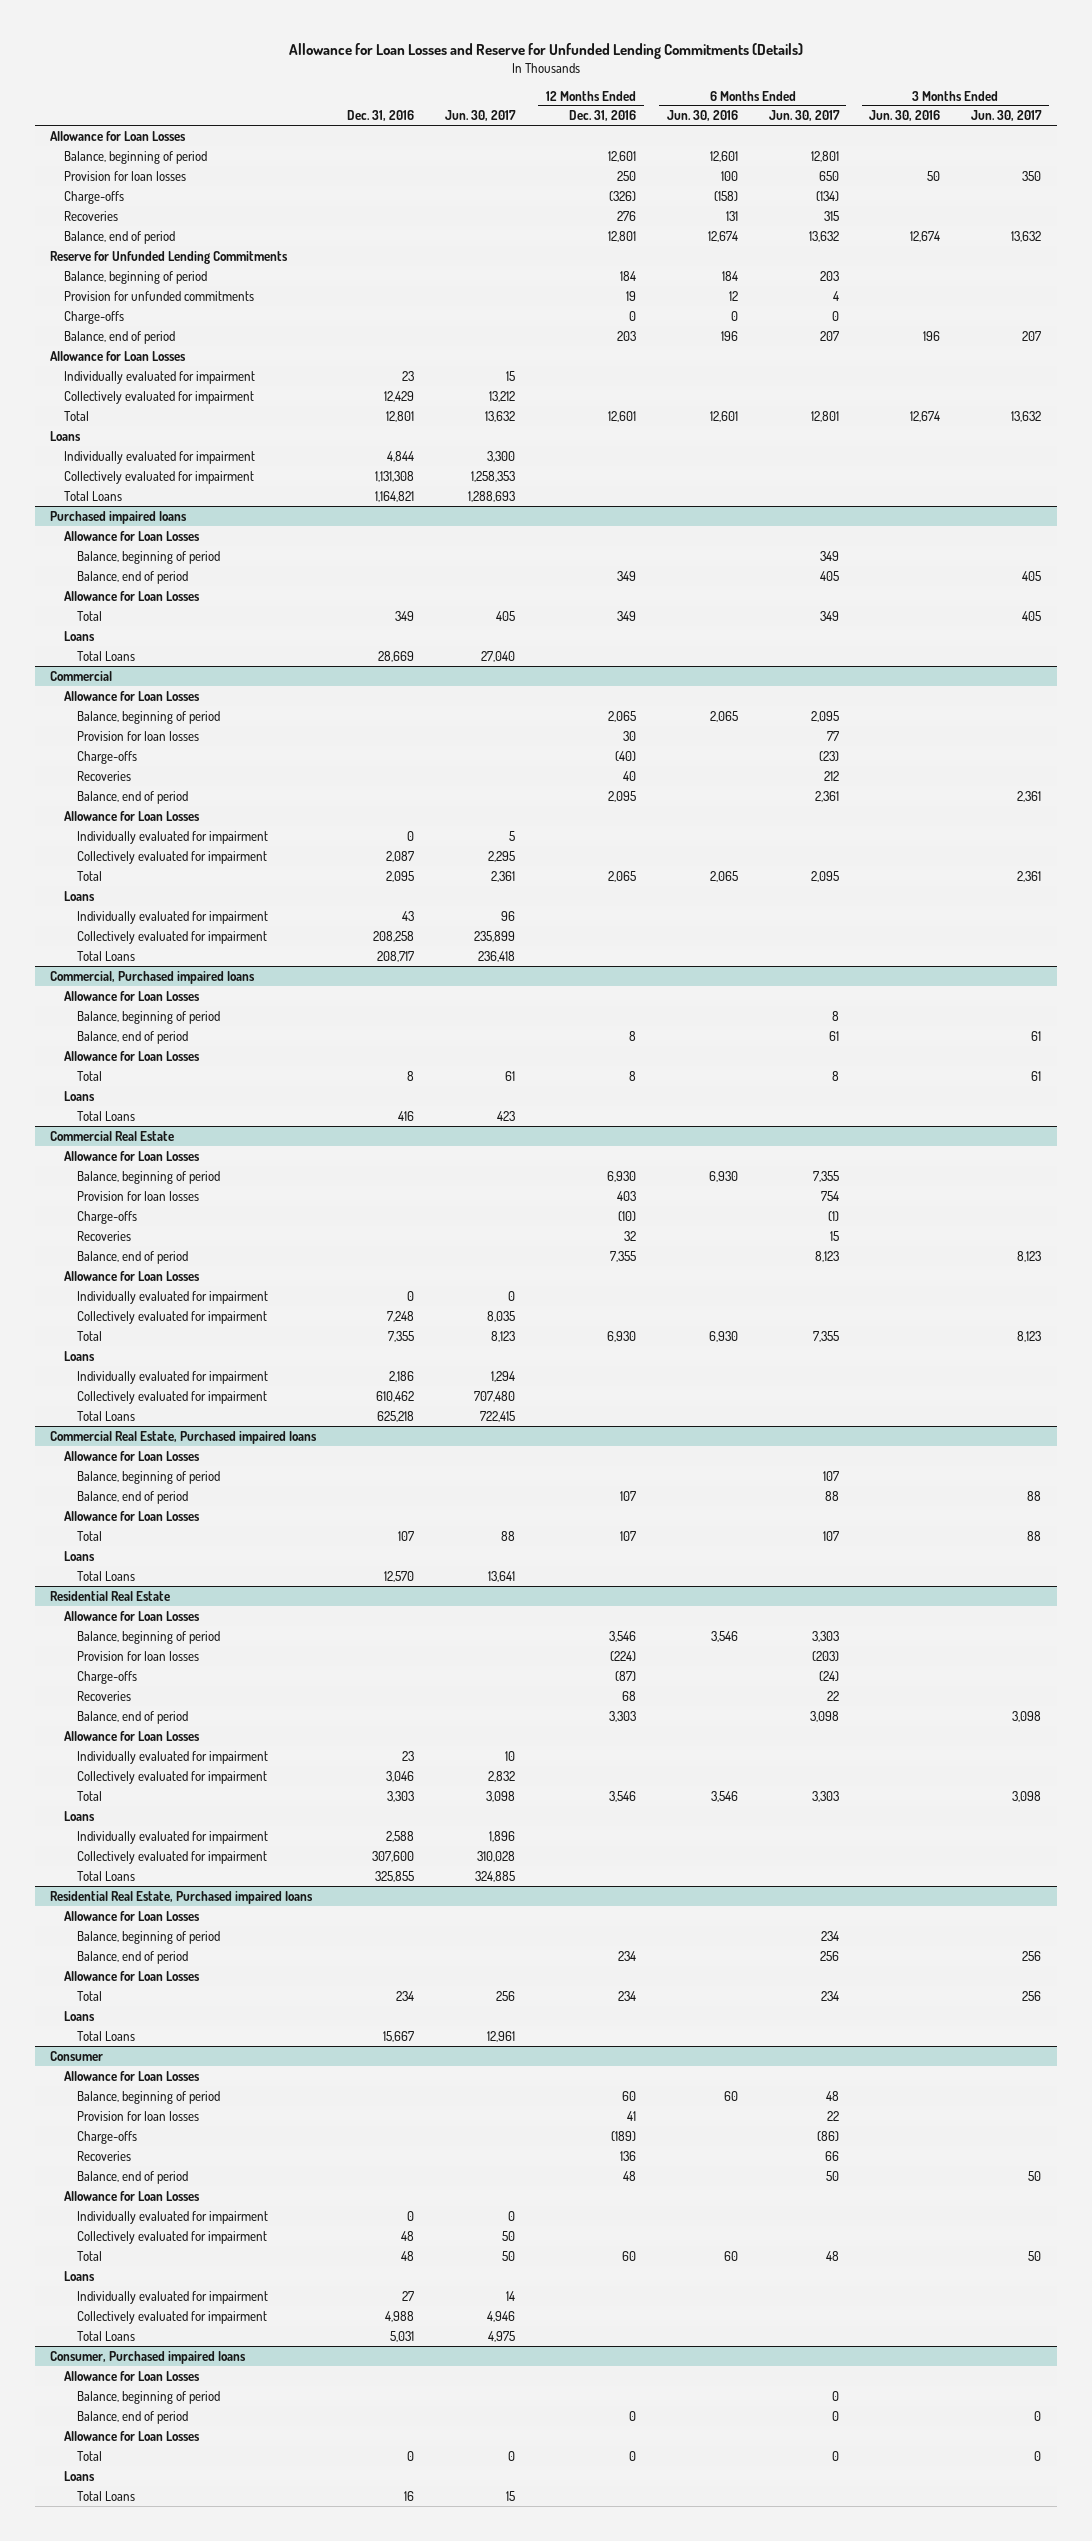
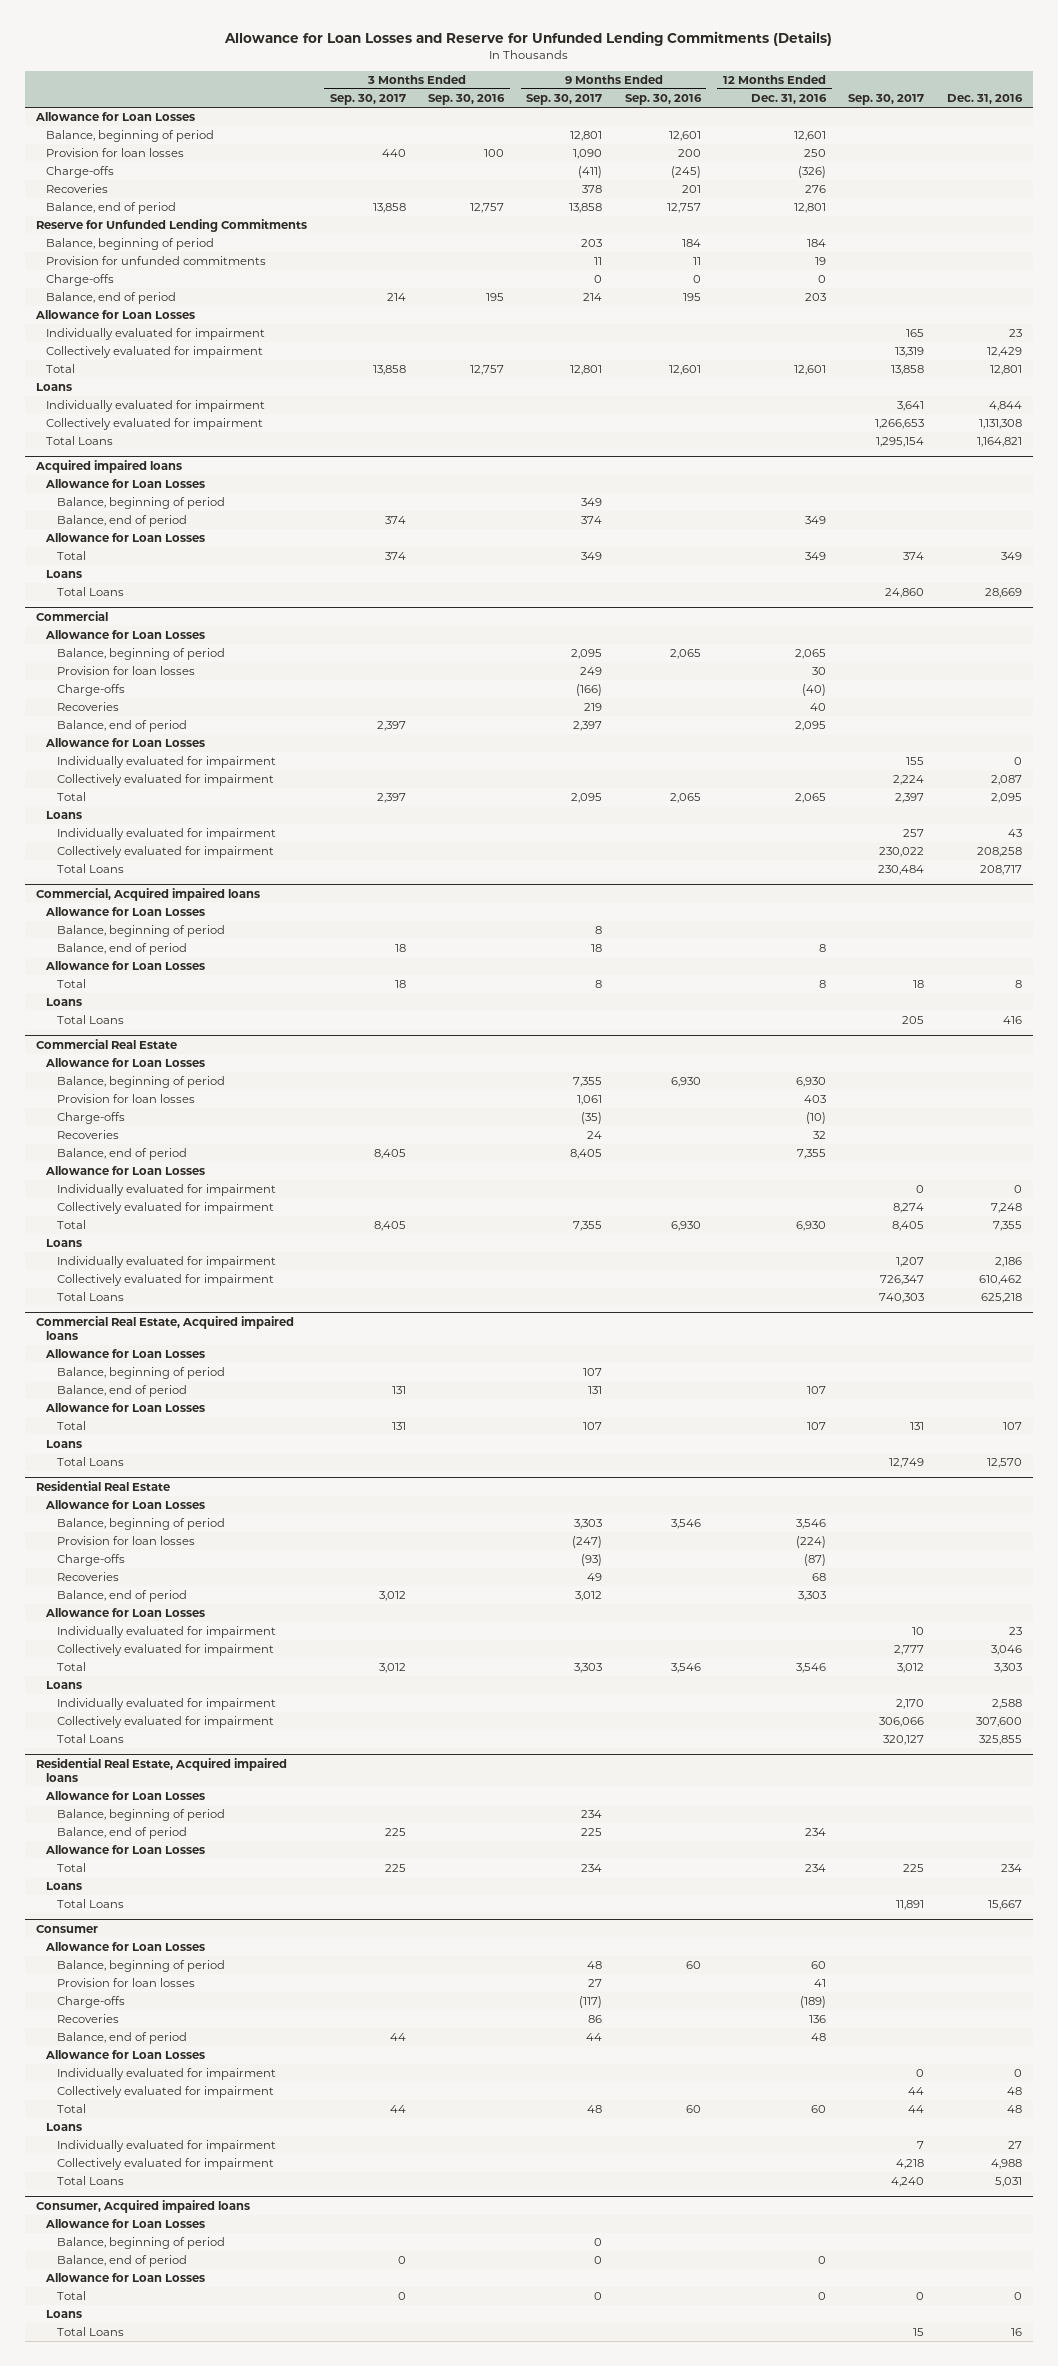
- | Dec. 31, 2016 | Jun. 30, 2017 | 12 Months Ended Dec. 31, 2016 | 6 Months Ended Jun. 30, 2016 | 6 Months Ended Jun. 30, 2017 | 3 Months Ended Jun. 30, 2016 | 3 Months Ended Jun. 30, 2017
+ | 3 Months Ended Sep. 30, 2017 | 3 Months Ended Sep. 30, 2016 | 9 Months Ended Sep. 30, 2017 | 9 Months Ended Sep. 30, 2016 | 12 Months Ended Dec. 31, 2016 | Sep. 30, 2017 | Dec. 31, 2016
- Purchased impaired loans
+ Acquired impaired loans
- Commercial, Purchased impaired loans
+ Commercial, Acquired impaired loans
- Commercial Real Estate, Purchased impaired loans
+ Commercial Real Estate, Acquired impaired loans
- Residential Real Estate, Purchased impaired loans
+ Residential Real Estate, Acquired impaired loans
- Consumer, Purchased impaired loans
+ Consumer, Acquired impaired loans

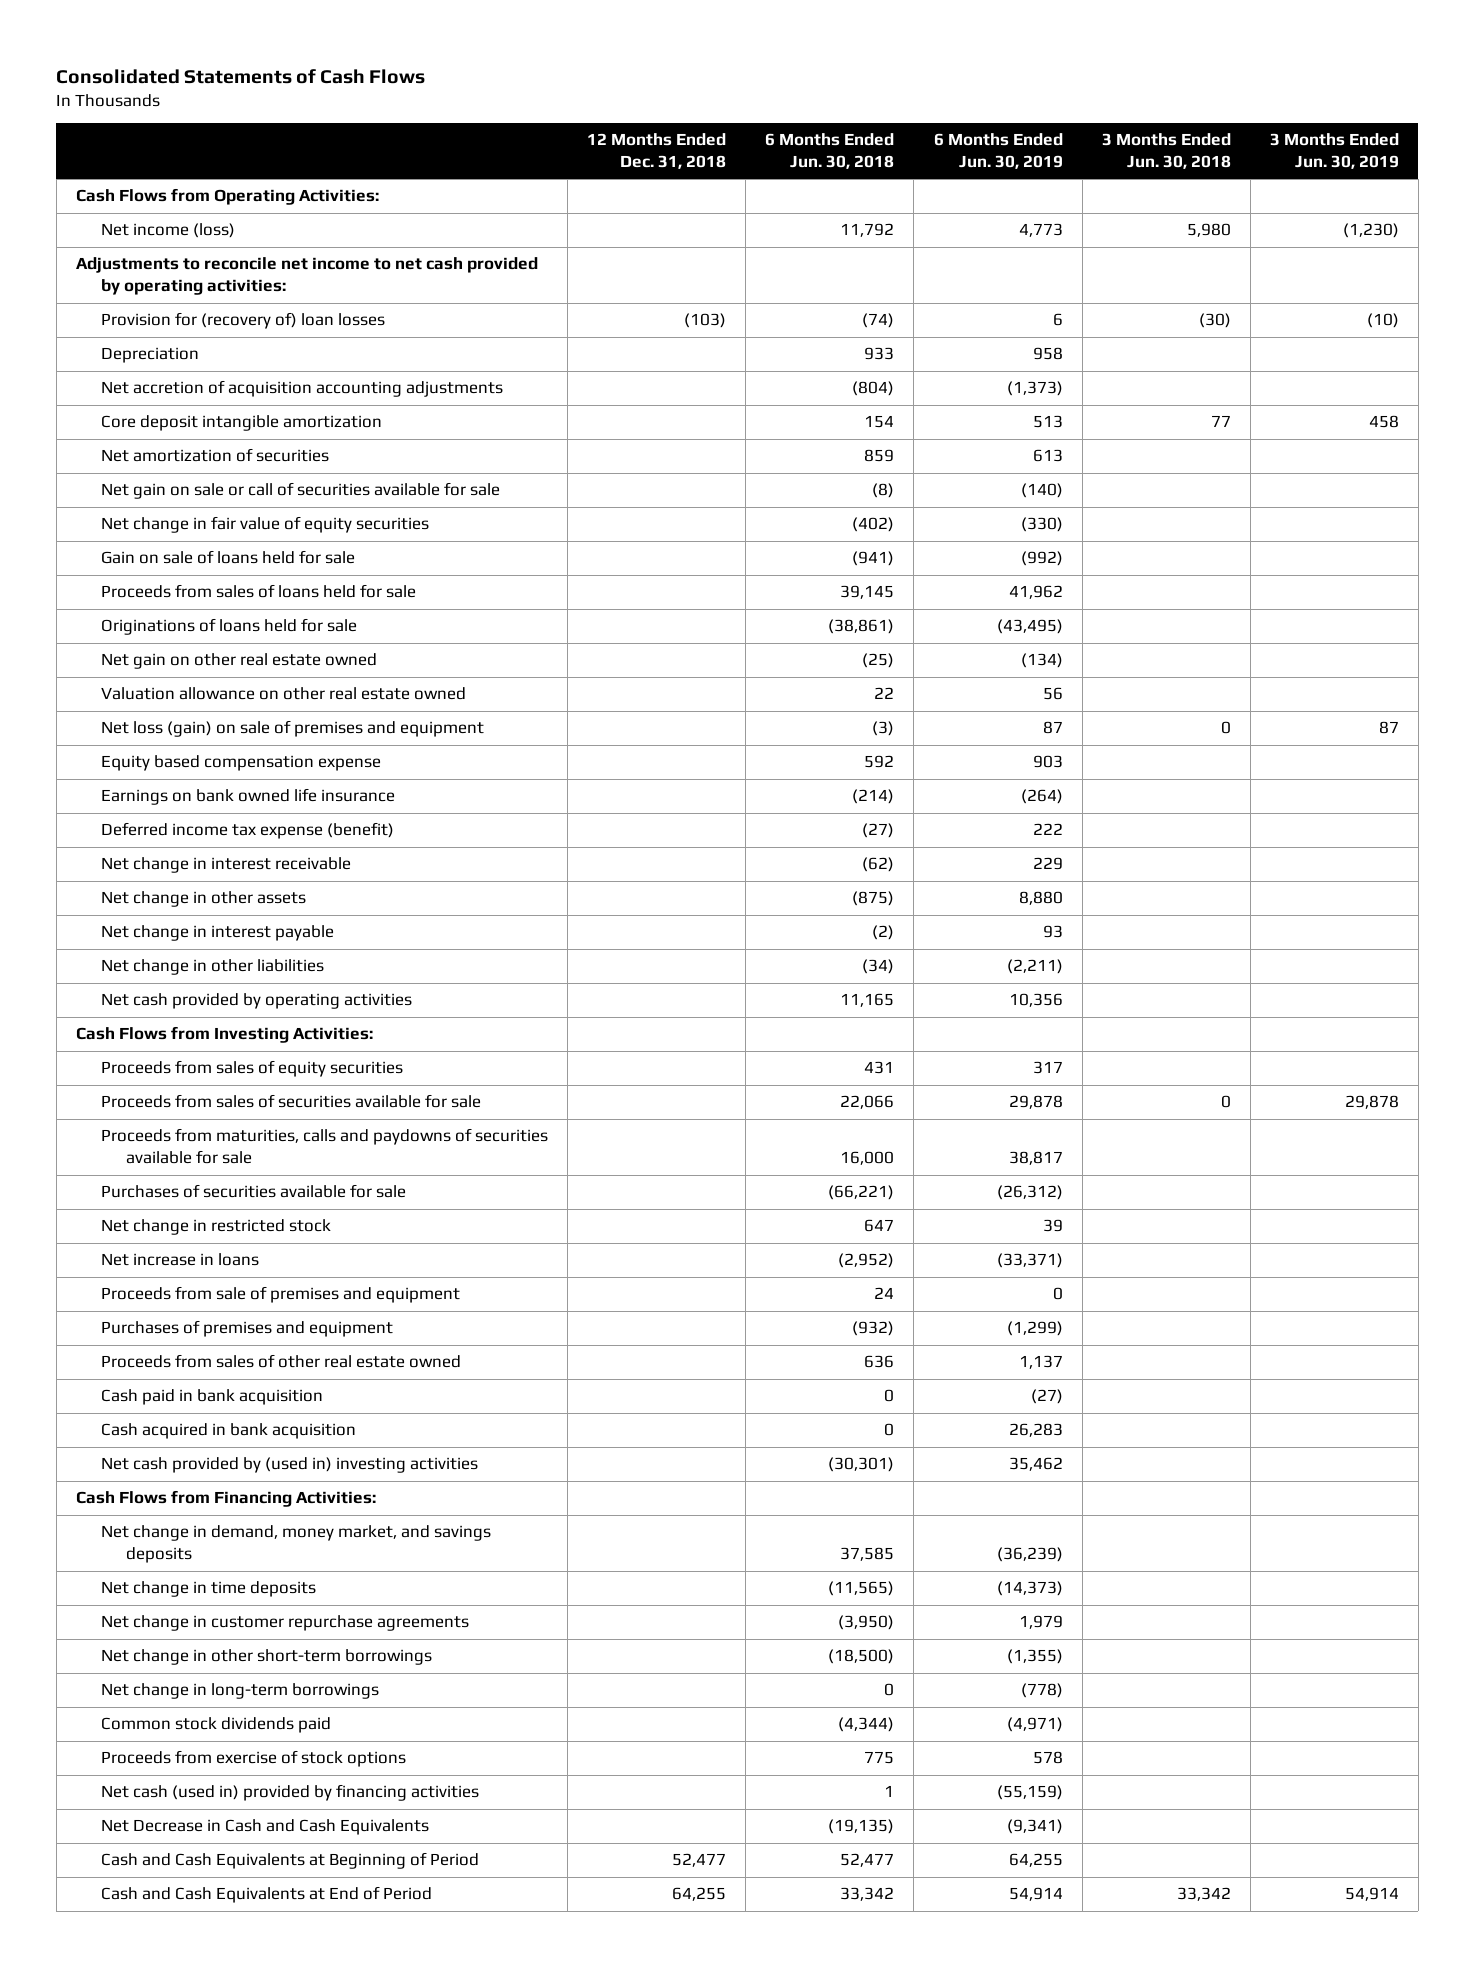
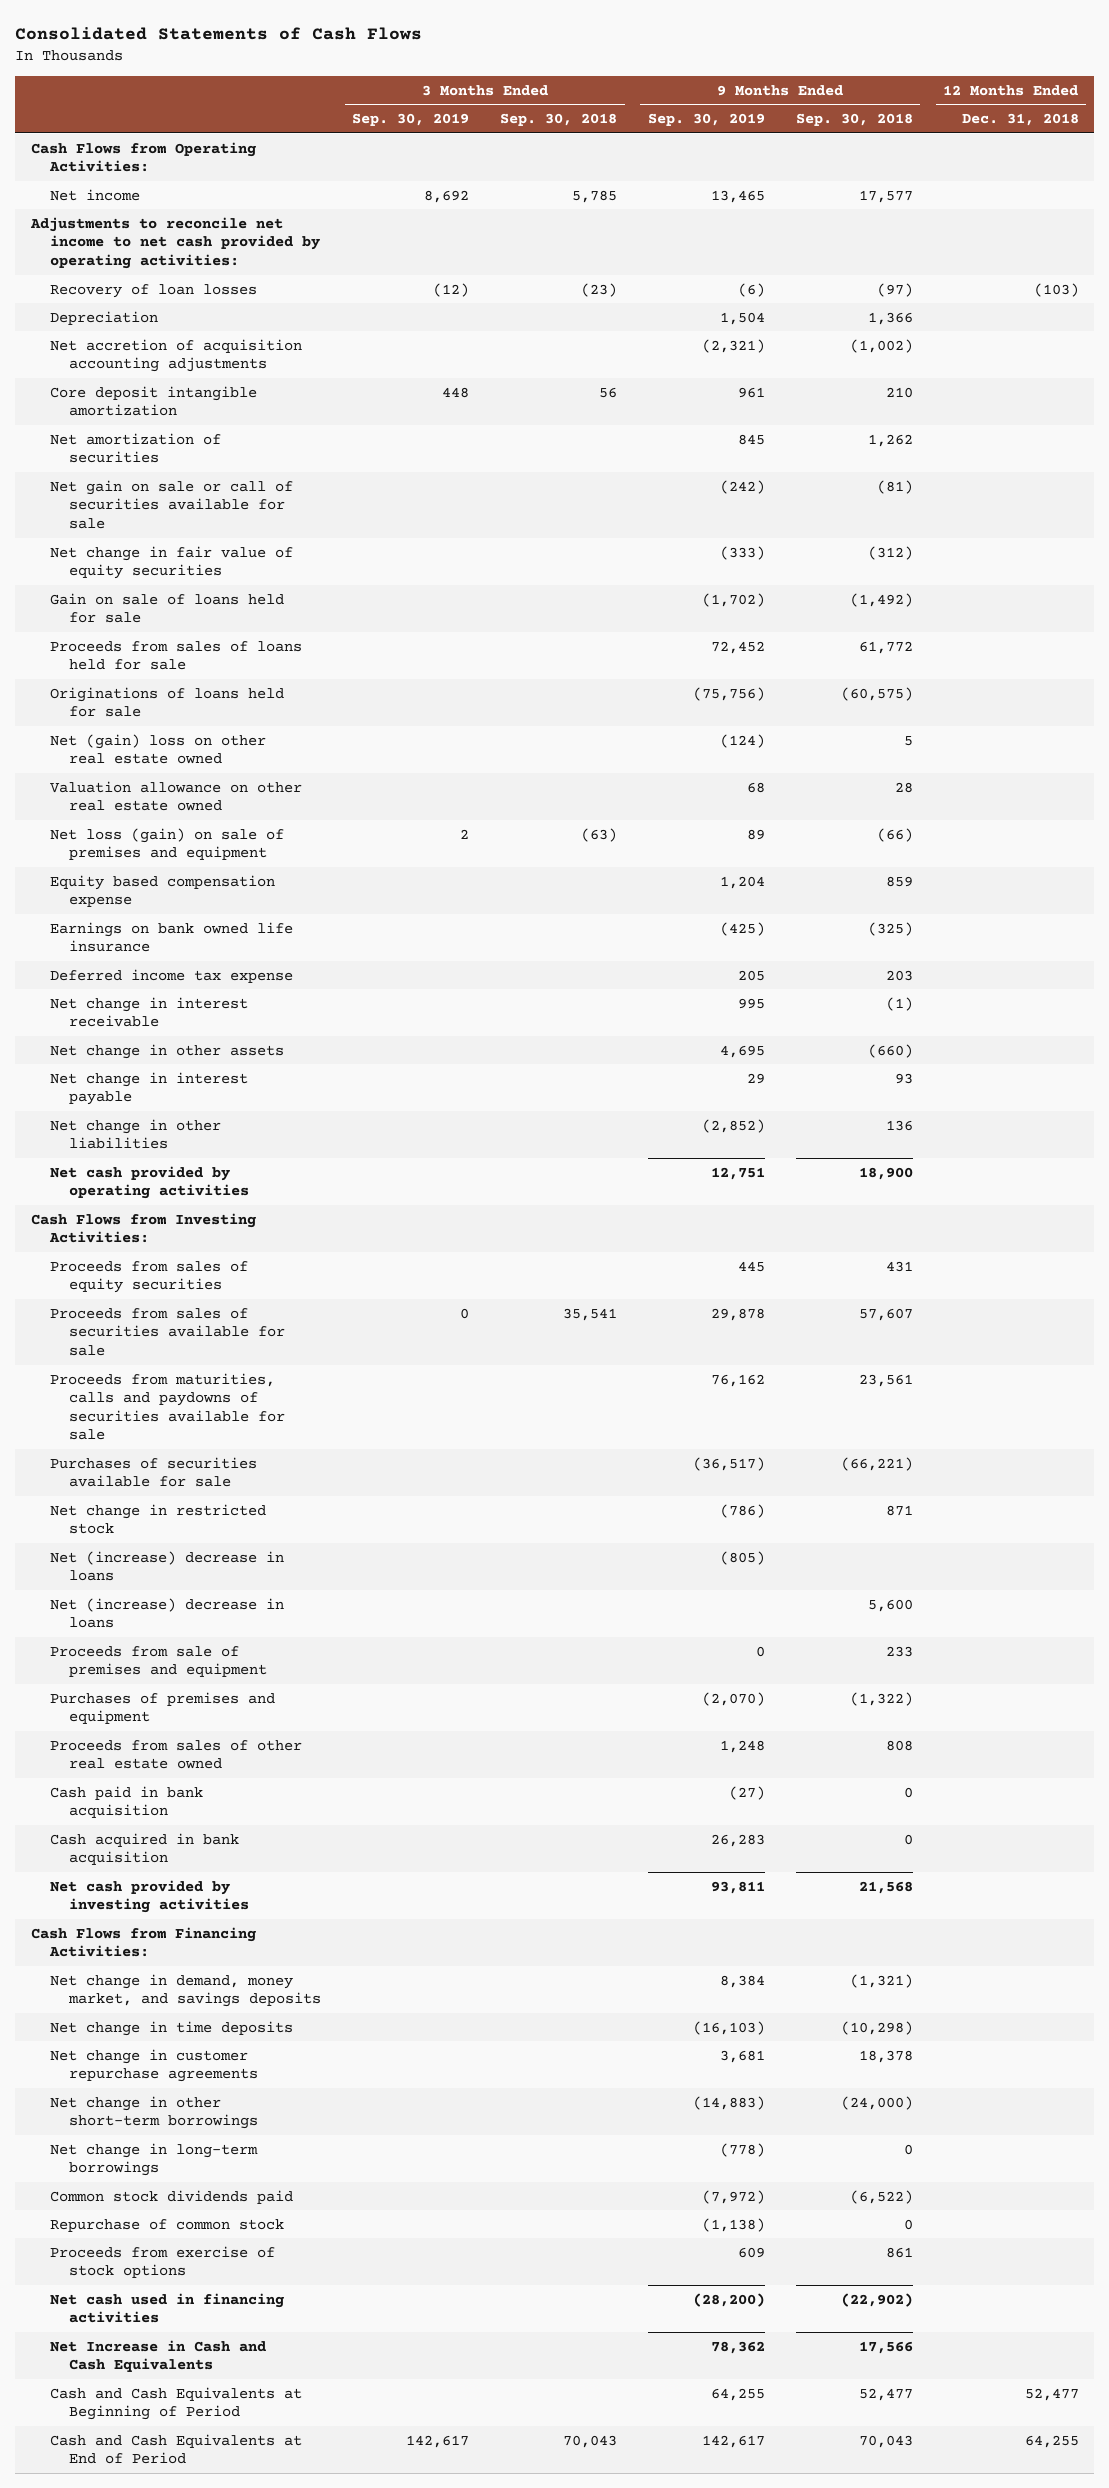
- | 12 Months Ended Dec. 31, 2018 | 6 Months Ended Jun. 30, 2018 | 6 Months Ended Jun. 30, 2019 | 3 Months Ended Jun. 30, 2018 | 3 Months Ended Jun. 30, 2019
+ | 3 Months Ended Sep. 30, 2019 | 3 Months Ended Sep. 30, 2018 | 9 Months Ended Sep. 30, 2019 | 9 Months Ended Sep. 30, 2018 | 12 Months Ended Dec. 31, 2018
- Net income (loss) | | 11,792 | 4,773 | 5,980 | (1,230)
+ Net income | 8,692 | 5,785 | 13,465 | 17,577 |
- Provision for (recovery of) loan losses | (103) | (74) | 6 | (30) | (10)
+ Recovery of loan losses | (12) | (23) | (6) | (97) | (103)
- Net gain on other real estate owned | | (25) | (134) | |
+ Net (gain) loss on other real estate owned | | | (124) | 5 |
- Deferred income tax expense (benefit) | | (27) | 222 | |
+ Deferred income tax expense | | | 205 | 203 |
- Net increase in loans | | (2,952) | (33,371) | |
+ Net (increase) decrease in loans | | | (805) | |
+ Net (increase) decrease in loans | | | | 5,600 |
- Net cash provided by (used in) investing activities | | (30,301) | 35,462 | |
+ Net cash provided by investing activities | | | 93,811 | 21,568 |
+ Repurchase of common stock | | | (1,138) | 0 |
- Net cash (used in) provided by financing activities | | 1 | (55,159) | |
- Net Decrease in Cash and Cash Equivalents | | (19,135) | (9,341) | |
+ Net cash used in financing activities | | | (28,200) | (22,902) |
+ Net Increase in Cash and Cash Equivalents | | | 78,362 | 17,566 |

